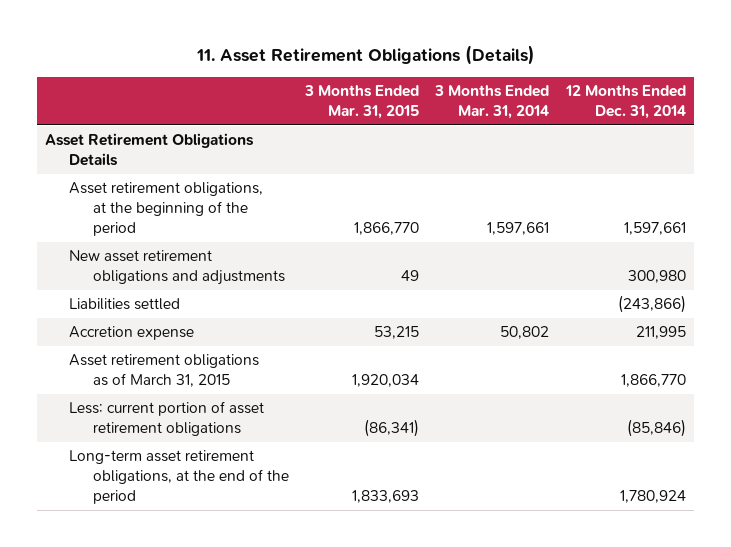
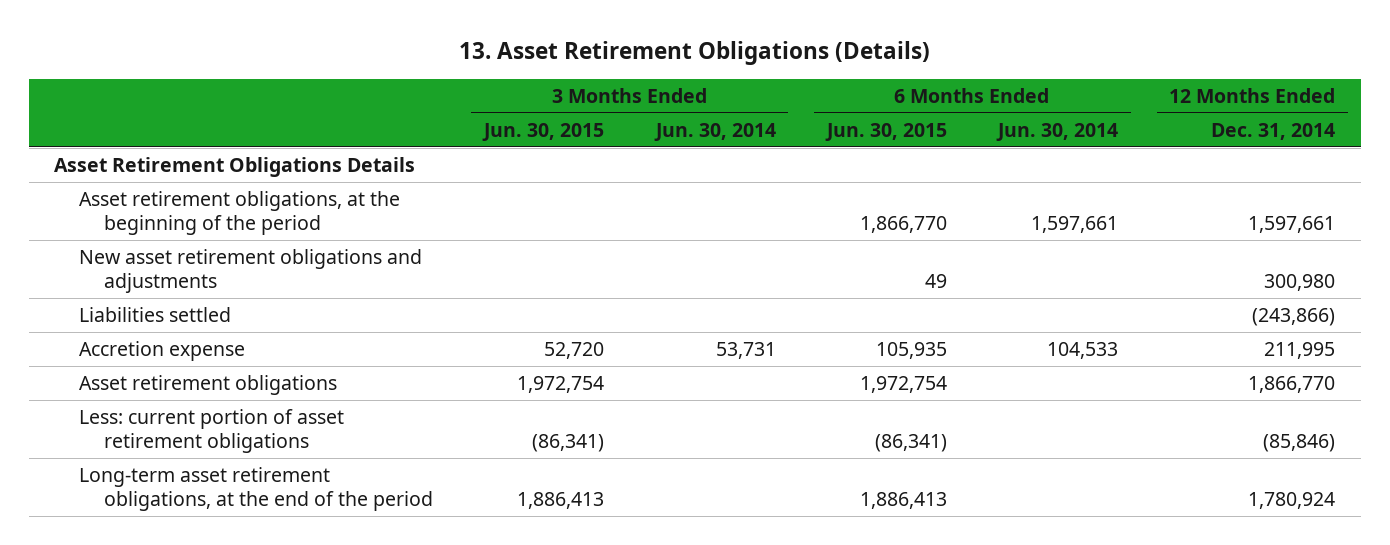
- 11. Asset Retirement Obligations (Details)
+ 13. Asset Retirement Obligations (Details)
- | 3 Months Ended Mar. 31, 2015 | 3 Months Ended Mar. 31, 2014 | 12 Months Ended Dec. 31, 2014
+ | 3 Months Ended Jun. 30, 2015 | 3 Months Ended Jun. 30, 2014 | 6 Months Ended Jun. 30, 2015 | 6 Months Ended Jun. 30, 2014 | 12 Months Ended Dec. 31, 2014
- Asset retirement obligations as of March 31, 2015 | 1,920,034 | | 1,866,770
+ Asset retirement obligations | 1,972,754 | | 1,972,754 | | 1,866,770

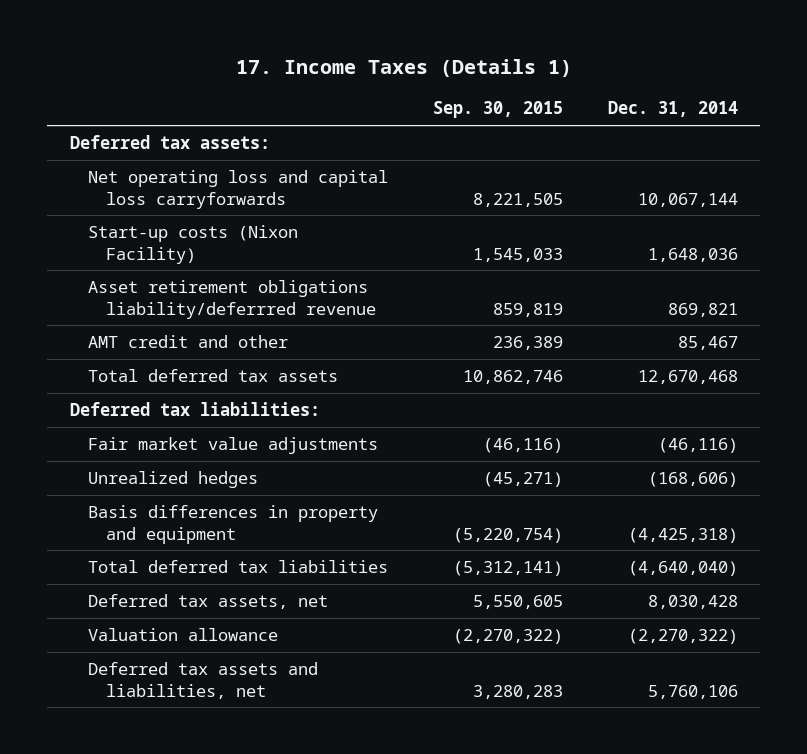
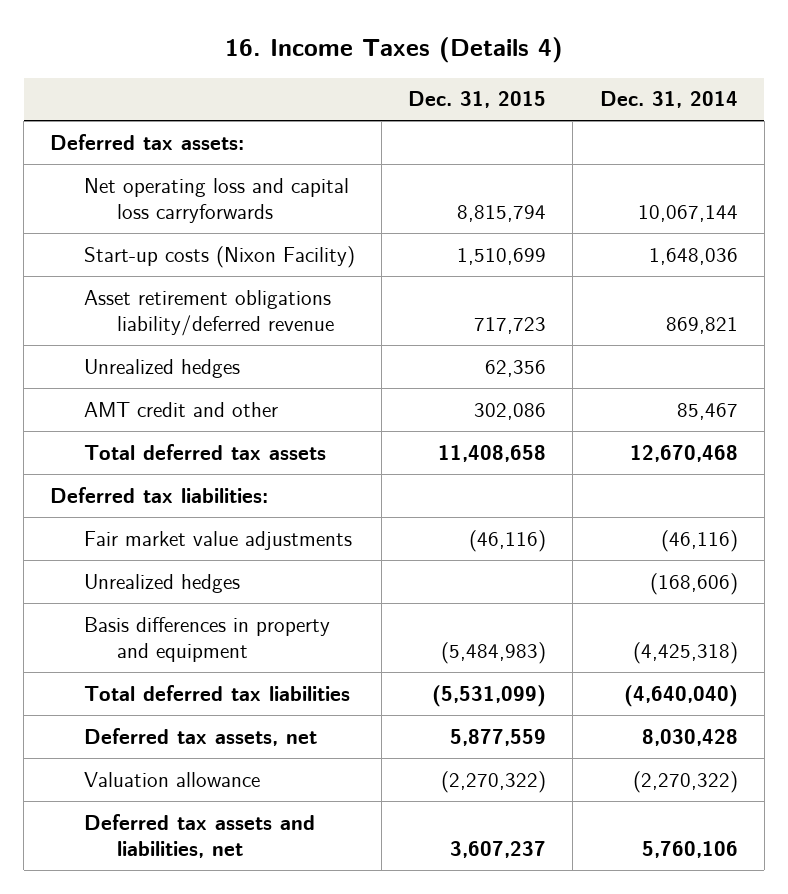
- 17. Income Taxes (Details 1)
+ 16. Income Taxes (Details 4)
- | Sep. 30, 2015 | Dec. 31, 2014
+ | Dec. 31, 2015 | Dec. 31, 2014
- Asset retirement obligations liability/deferrred revenue | 859,819 | 869,821
+ Asset retirement obligations liability/deferred revenue | 717,723 | 869,821
+ Unrealized hedges | 62,356 |

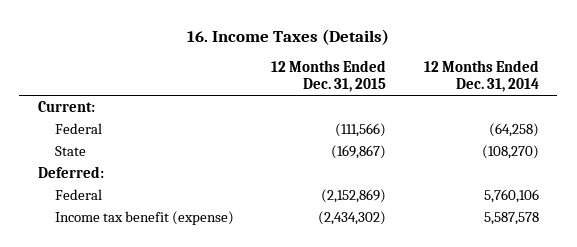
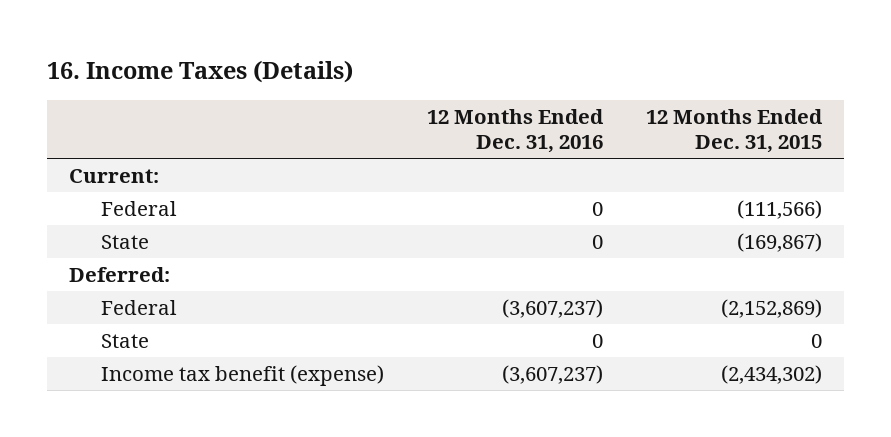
- | 12 Months Ended Dec. 31, 2015 | 12 Months Ended Dec. 31, 2014
+ | 12 Months Ended Dec. 31, 2016 | 12 Months Ended Dec. 31, 2015
+ State | 0 | 0

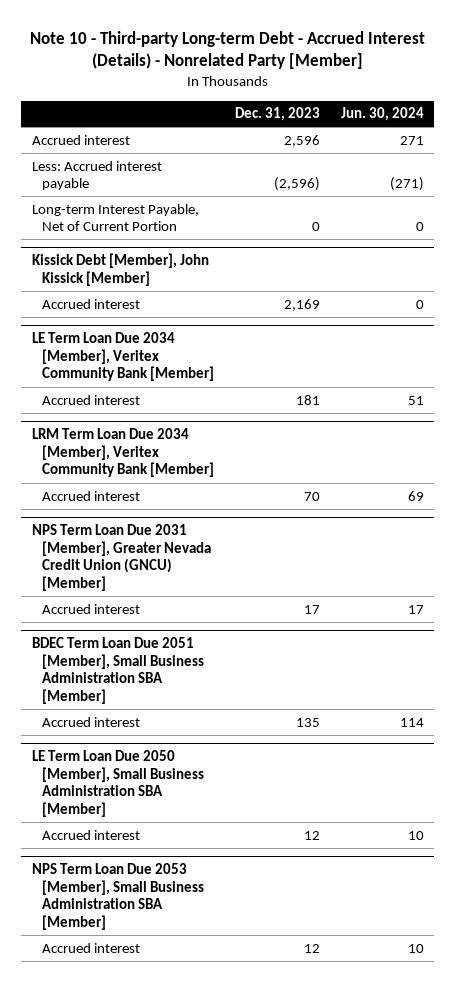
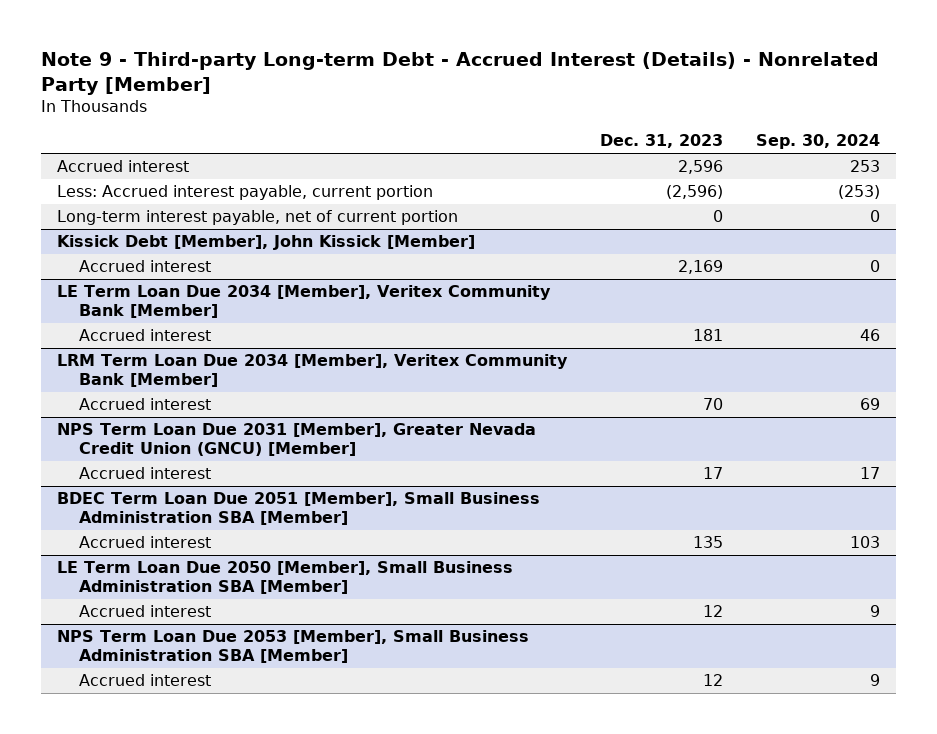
- Note 10 - Third-party Long-term Debt - Accrued Interest (Details) - Nonrelated Party [Member]
+ Note 9 - Third-party Long-term Debt - Accrued Interest (Details) - Nonrelated Party [Member]
- | Dec. 31, 2023 | Jun. 30, 2024
+ | Dec. 31, 2023 | Sep. 30, 2024
- Less: Accrued interest payable | (2,596) | (271)
- Long-term Interest Payable, Net of Current Portion | 0 | 0
+ Less: Accrued interest payable, current portion | (2,596) | (253)
+ Long-term interest payable, net of current portion | 0 | 0

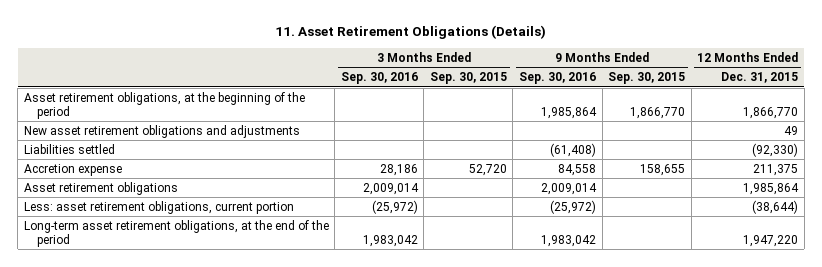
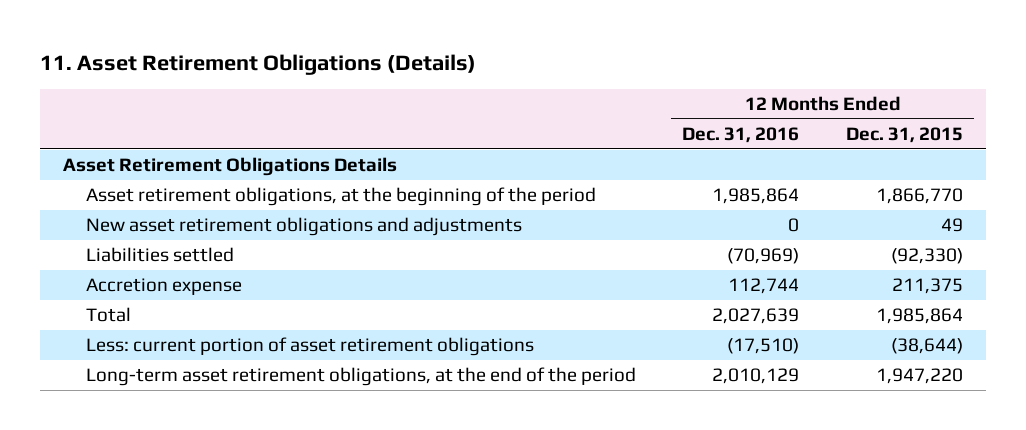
- | 3 Months Ended Sep. 30, 2016 | 3 Months Ended Sep. 30, 2015 | 9 Months Ended Sep. 30, 2016 | 9 Months Ended Sep. 30, 2015 | 12 Months Ended Dec. 31, 2015
+ | 12 Months Ended Dec. 31, 2016 | 12 Months Ended Dec. 31, 2015
+ Asset Retirement Obligations Details
- Asset retirement obligations | 2,009,014 | | 2,009,014 | | 1,985,864
- Less: asset retirement obligations, current portion | (25,972) | | (25,972) | | (38,644)
+ Total | 2,027,639 | 1,985,864
+ Less: current portion of asset retirement obligations | (17,510) | (38,644)

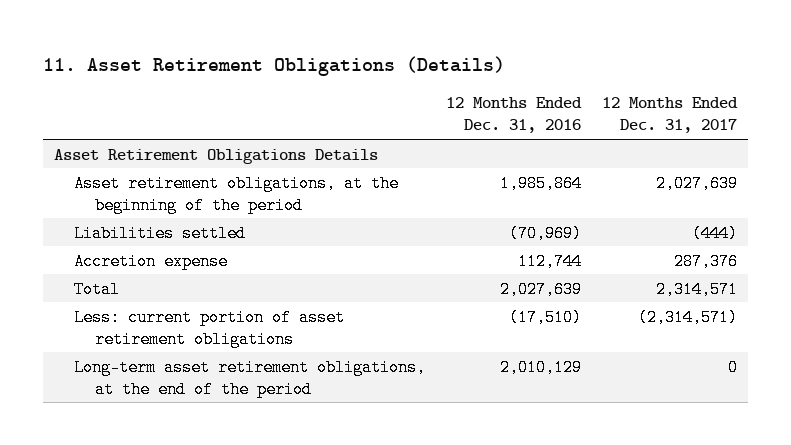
- | 12 Months Ended Dec. 31, 2016 | 12 Months Ended Dec. 31, 2015
+ | 12 Months Ended Dec. 31, 2016 | 12 Months Ended Dec. 31, 2017
- New asset retirement obligations and adjustments | 0 | 49

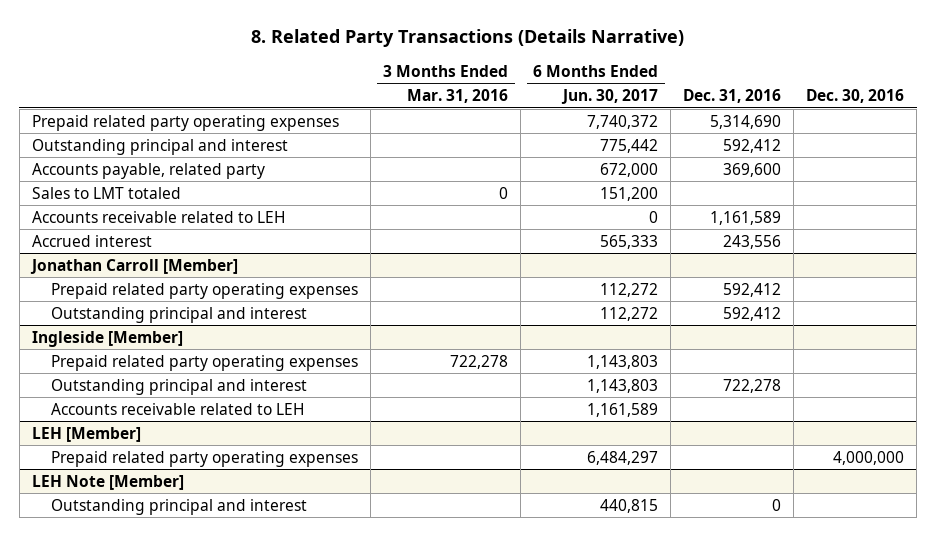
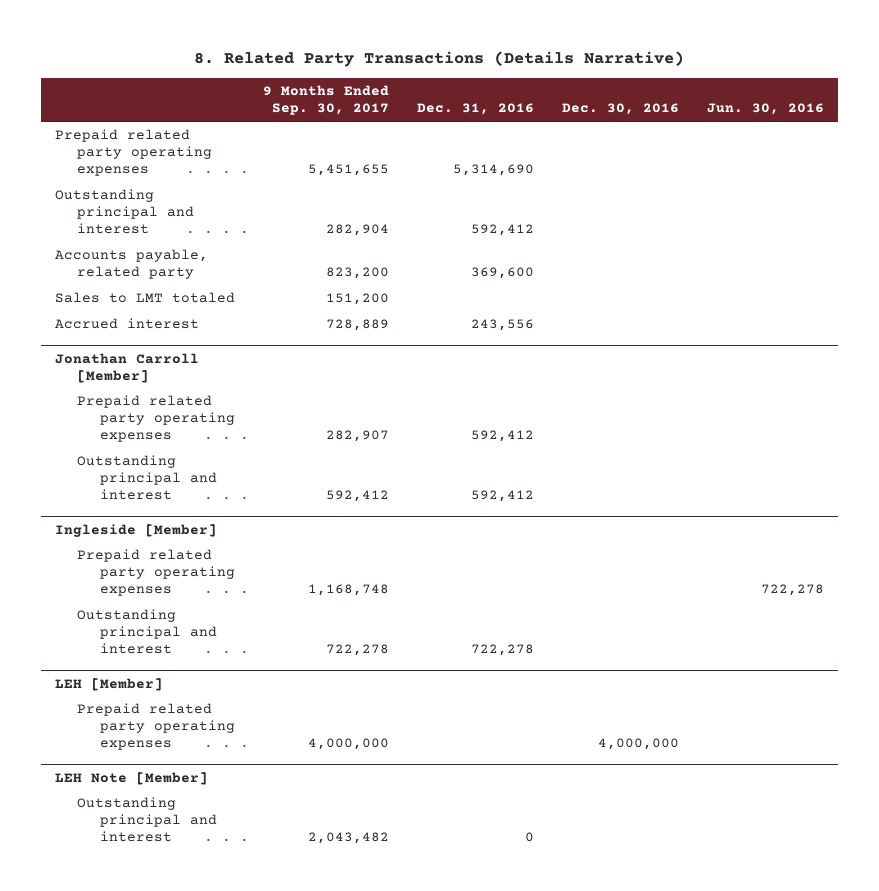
- | 3 Months Ended Mar. 31, 2016 | 6 Months Ended Jun. 30, 2017 | Dec. 31, 2016 | Dec. 30, 2016
+ | 9 Months Ended Sep. 30, 2017 | Dec. 31, 2016 | Dec. 30, 2016 | Jun. 30, 2016
- Accounts receivable related to LEH | | 0 | 1,161,589 |
@ Ingleside [Member]
- Accounts receivable related to LEH | | 1,161,589 | |

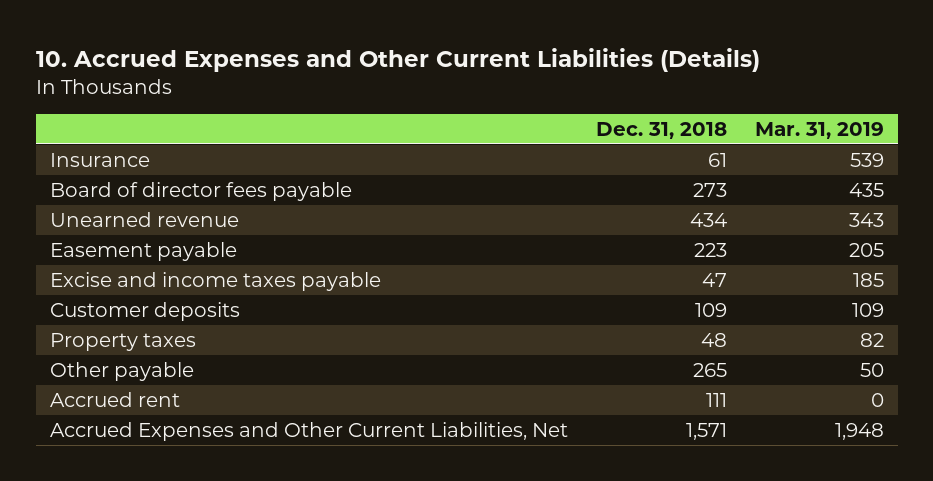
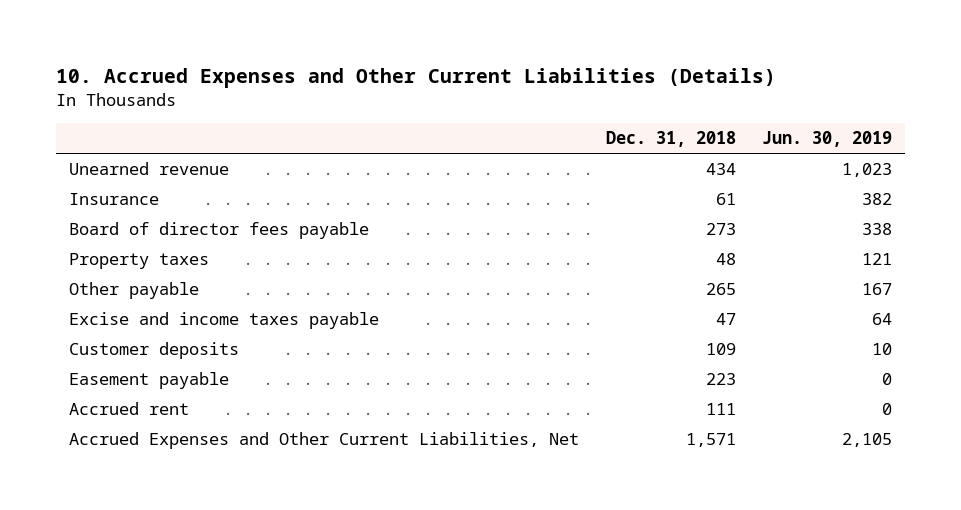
- | Dec. 31, 2018 | Mar. 31, 2019
+ | Dec. 31, 2018 | Jun. 30, 2019
moved up: Unearned revenue | 434 | 1,023
moved down: Excise and income taxes payable | 47 | 64
moved down: Customer deposits | 109 | 10
moved down: Easement payable | 223 | 0

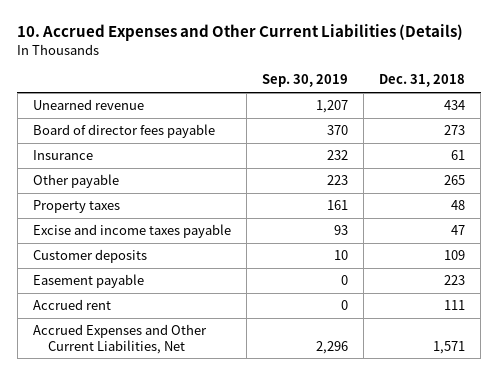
- | Dec. 31, 2018 | Jun. 30, 2019
+ | Sep. 30, 2019 | Dec. 31, 2018
moved down: Insurance | 232 | 61
moved down: Property taxes | 161 | 48

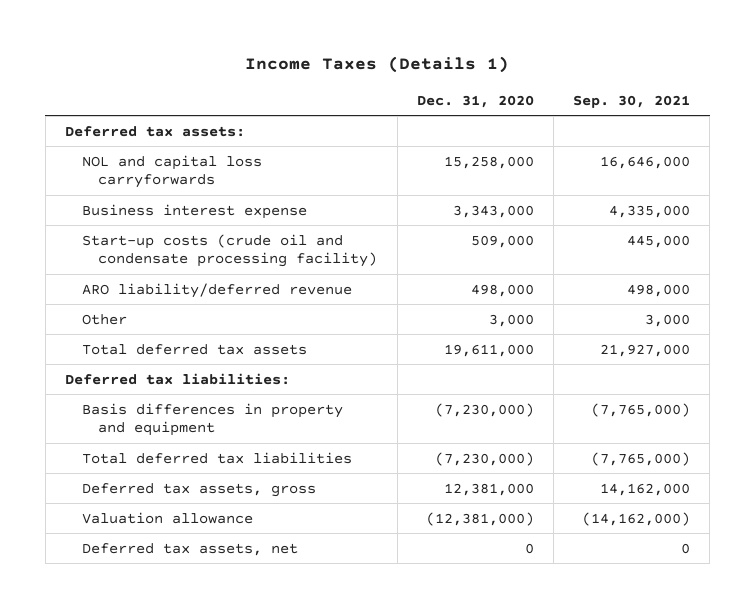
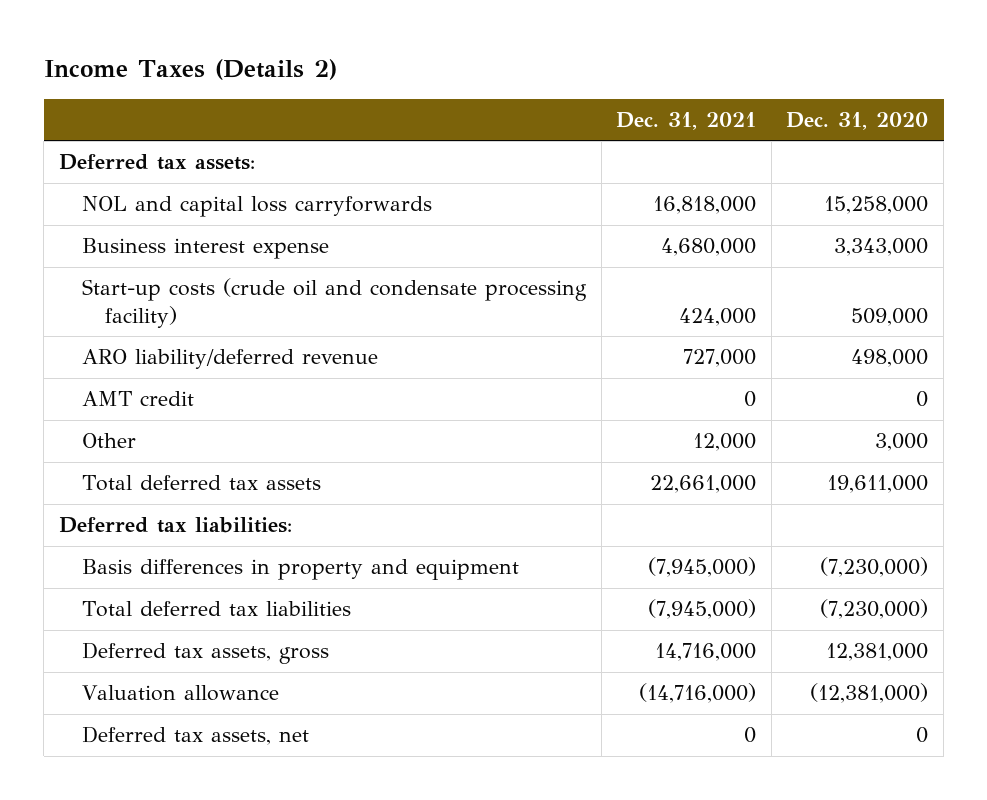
- Income Taxes (Details 1)
+ Income Taxes (Details 2)
- | Dec. 31, 2020 | Sep. 30, 2021
+ | Dec. 31, 2021 | Dec. 31, 2020
+ AMT credit | 0 | 0

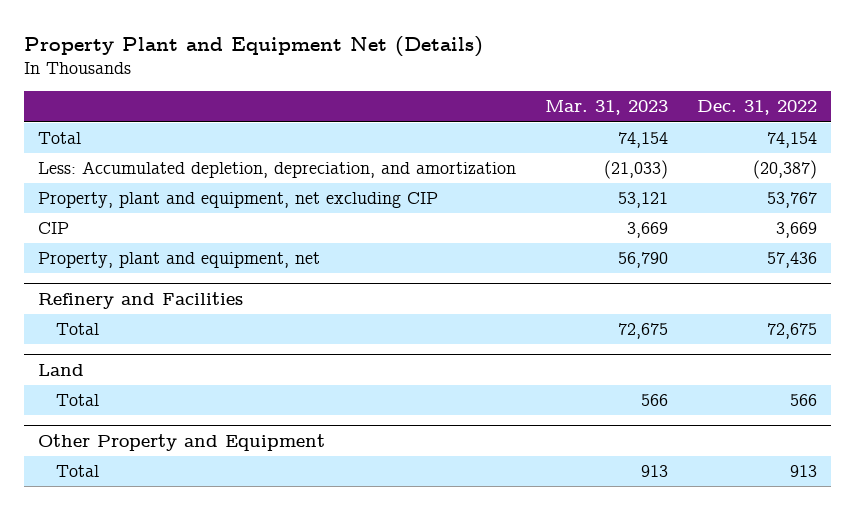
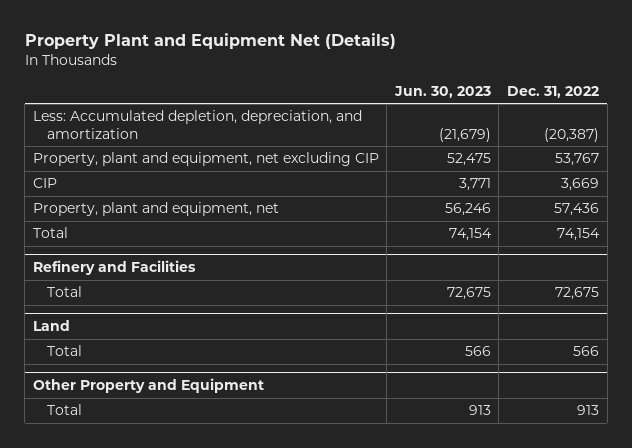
- | Mar. 31, 2023 | Dec. 31, 2022
+ | Jun. 30, 2023 | Dec. 31, 2022
moved down: Total | 74,154 | 74,154

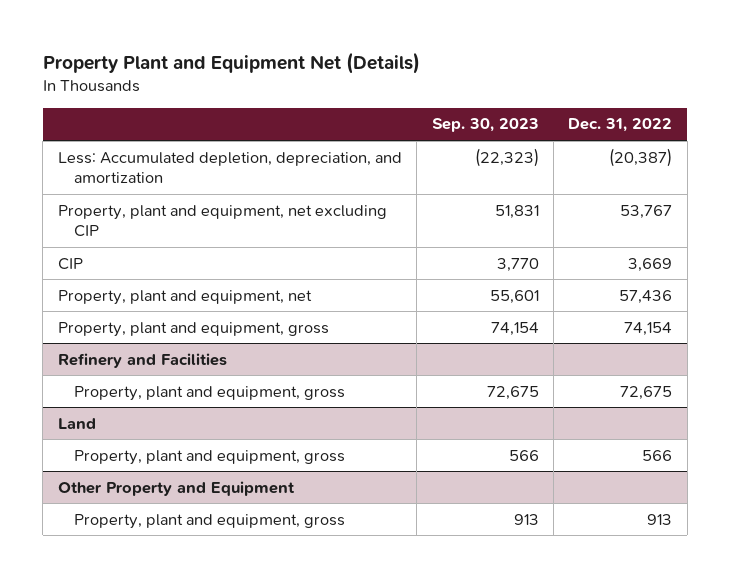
- | Jun. 30, 2023 | Dec. 31, 2022
+ | Sep. 30, 2023 | Dec. 31, 2022
- Total | 74,154 | 74,154
+ Property, plant and equipment, gross | 74,154 | 74,154
@ Refinery and Facilities
- Total | 72,675 | 72,675
+ Property, plant and equipment, gross | 72,675 | 72,675
@ Land
- Total | 566 | 566
+ Property, plant and equipment, gross | 566 | 566
@ Other Property and Equipment
- Total | 913 | 913
+ Property, plant and equipment, gross | 913 | 913

